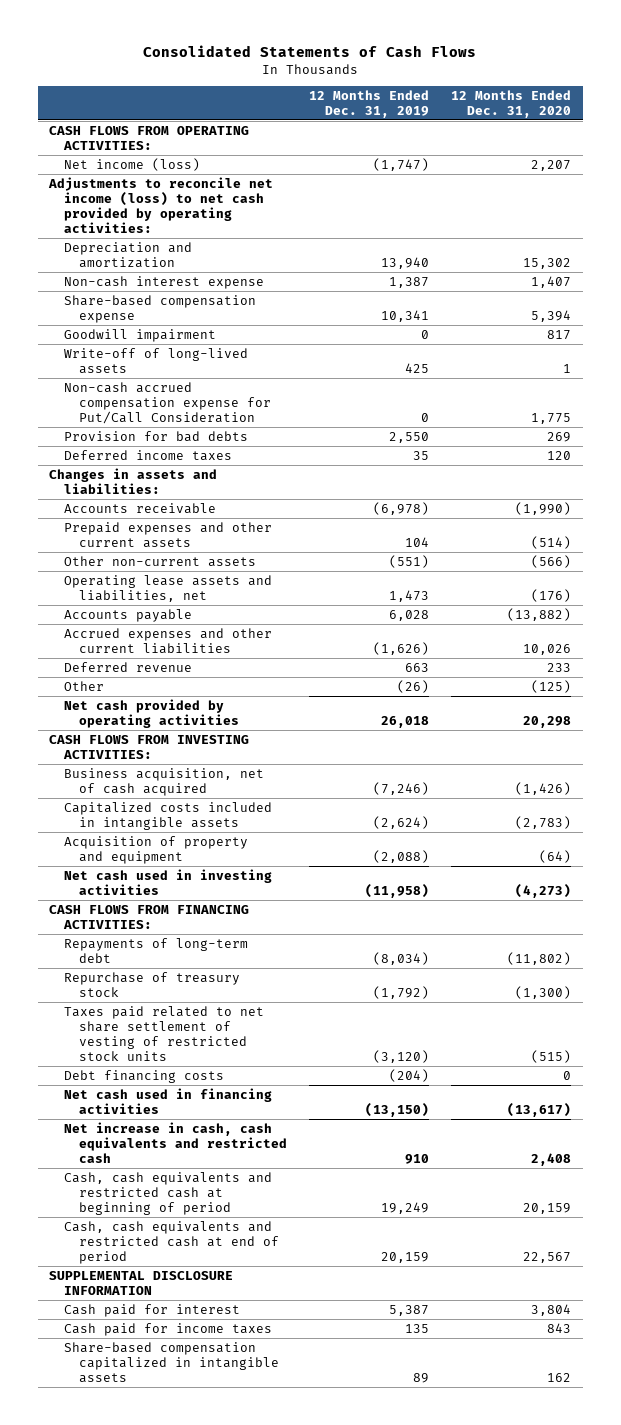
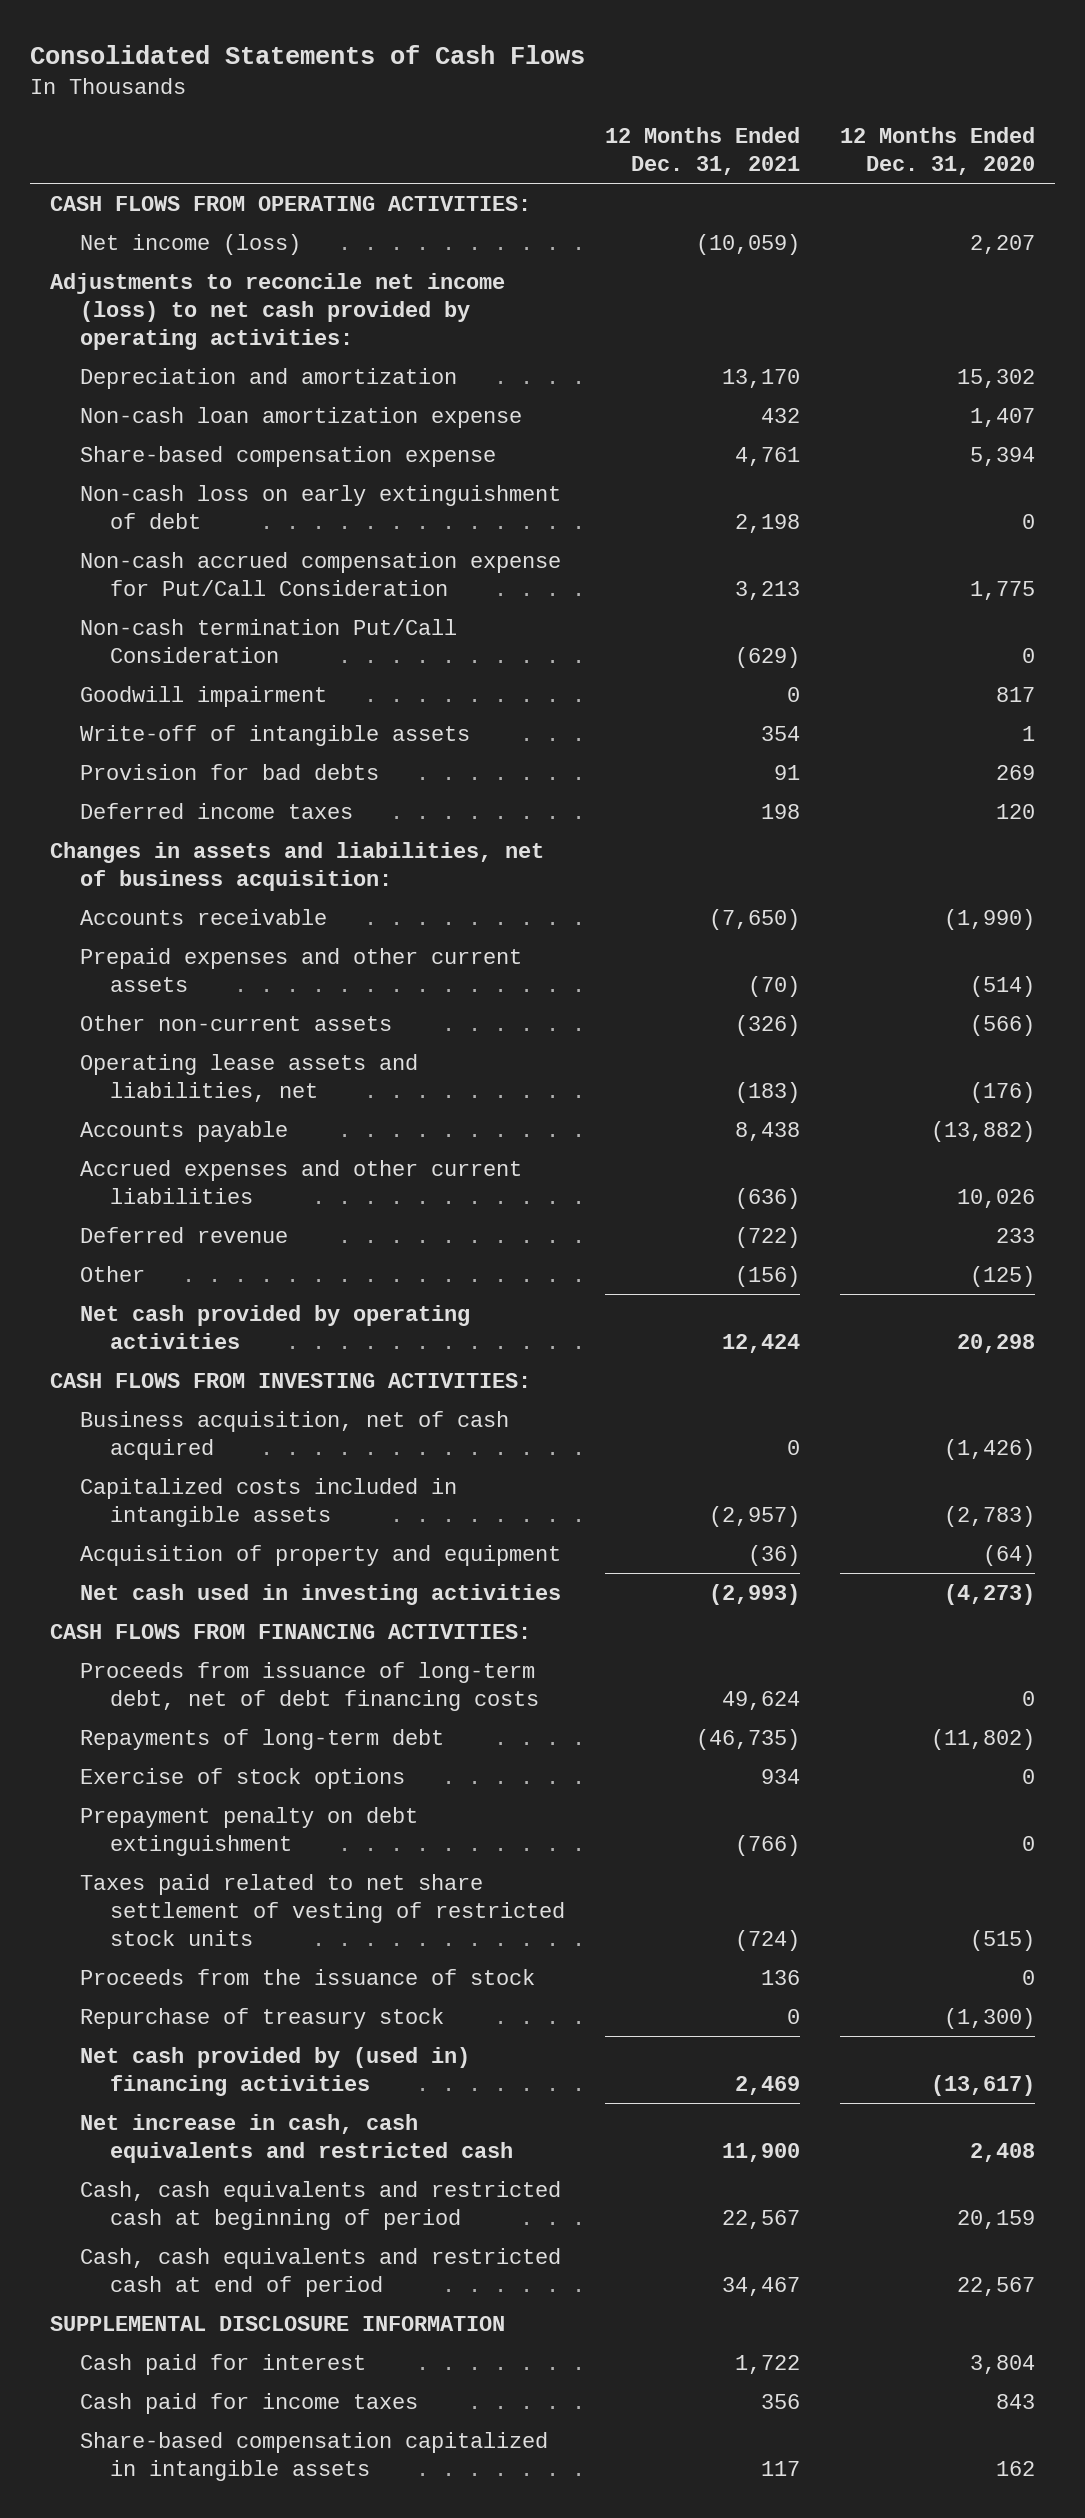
- | 12 Months Ended Dec. 31, 2019 | 12 Months Ended Dec. 31, 2020
+ | 12 Months Ended Dec. 31, 2021 | 12 Months Ended Dec. 31, 2020
- Non-cash interest expense | 1,387 | 1,407
+ Non-cash loan amortization expense | 432 | 1,407
- Write-off of long-lived assets | 425 | 1
+ Non-cash loss on early extinguishment of debt | 2,198 | 0
+ Non-cash termination Put/Call Consideration | (629) | 0
moved down: Goodwill impairment | 0 | 817
+ Write-off of intangible assets | 354 | 1
- Changes in assets and liabilities:
+ Changes in assets and liabilities, net of business acquisition:
+ Proceeds from issuance of long-term debt, net of debt financing costs | 49,624 | 0
+ Exercise of stock options | 934 | 0
+ Prepayment penalty on debt extinguishment | (766) | 0
- Debt financing costs | (204) | 0
- Net cash used in financing activities | (13,150) | (13,617)
+ Proceeds from the issuance of stock | 136 | 0
moved down: Repurchase of treasury stock | 0 | (1,300)
+ Net cash provided by (used in) financing activities | 2,469 | (13,617)

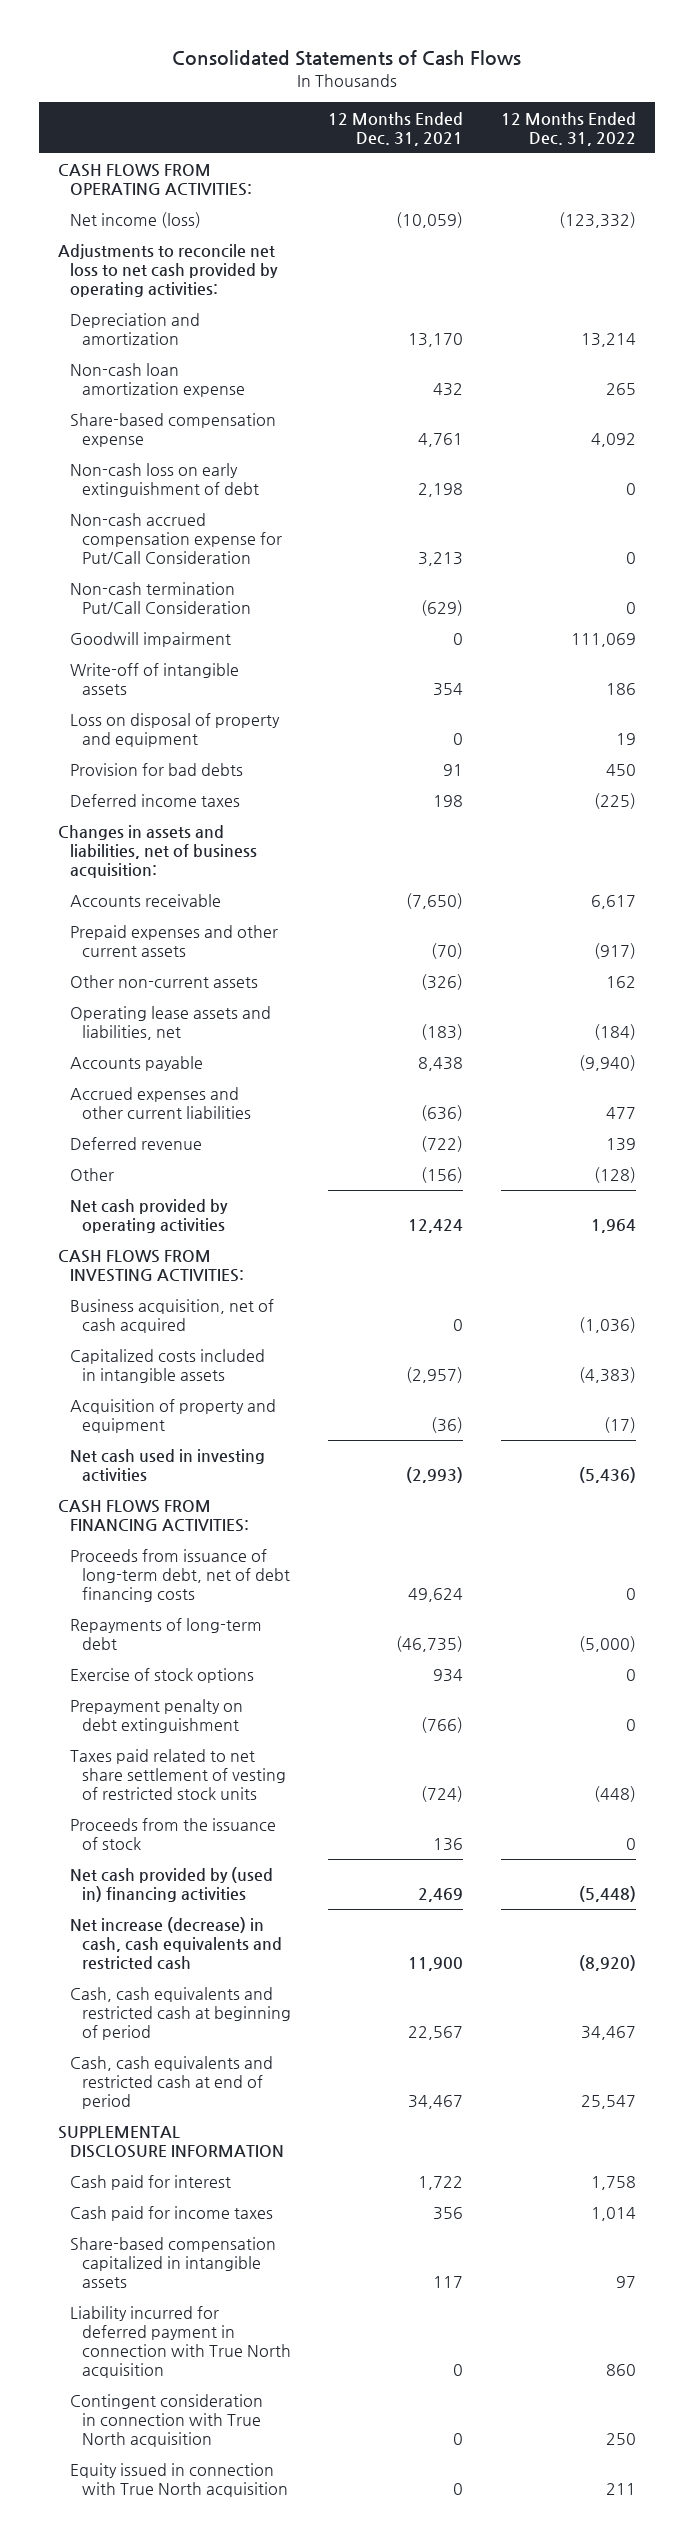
- | 12 Months Ended Dec. 31, 2021 | 12 Months Ended Dec. 31, 2020
+ | 12 Months Ended Dec. 31, 2021 | 12 Months Ended Dec. 31, 2022
- Adjustments to reconcile net income (loss) to net cash provided by operating activities:
+ Adjustments to reconcile net loss to net cash provided by operating activities:
+ Loss on disposal of property and equipment | 0 | 19
- Repurchase of treasury stock | 0 | (1,300)
- Net increase in cash, cash equivalents and restricted cash | 11,900 | 2,408
+ Net increase (decrease) in cash, cash equivalents and restricted cash | 11,900 | (8,920)
+ Liability incurred for deferred payment in connection with True North acquisition | 0 | 860
+ Contingent consideration in connection with True North acquisition | 0 | 250
+ Equity issued in connection with True North acquisition | 0 | 211

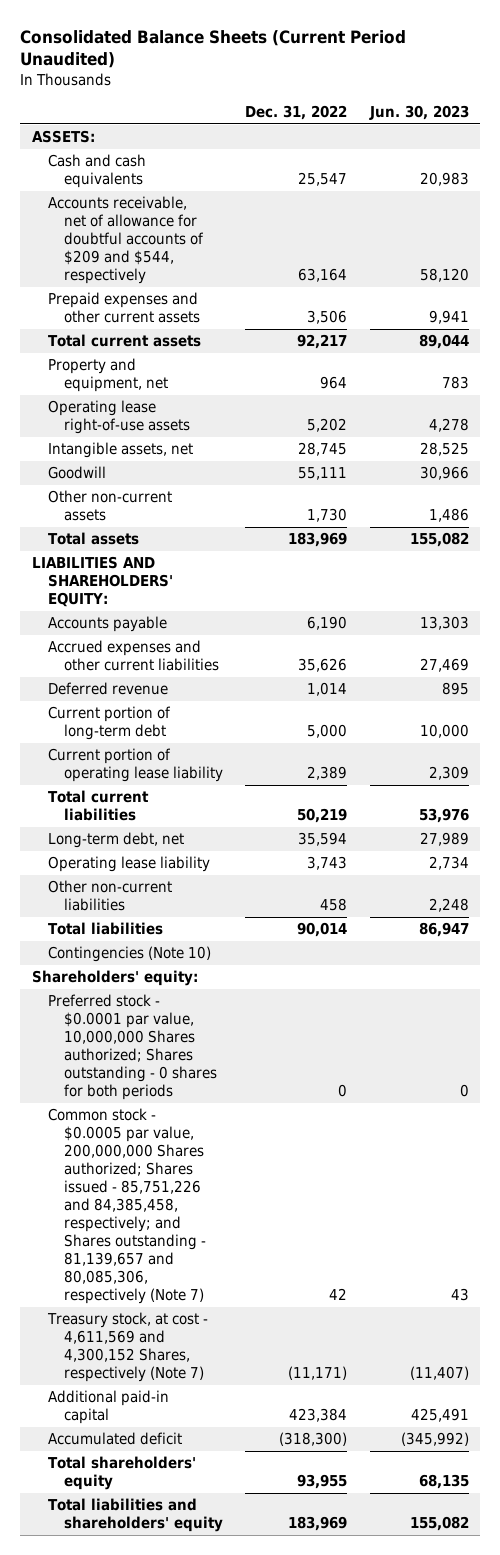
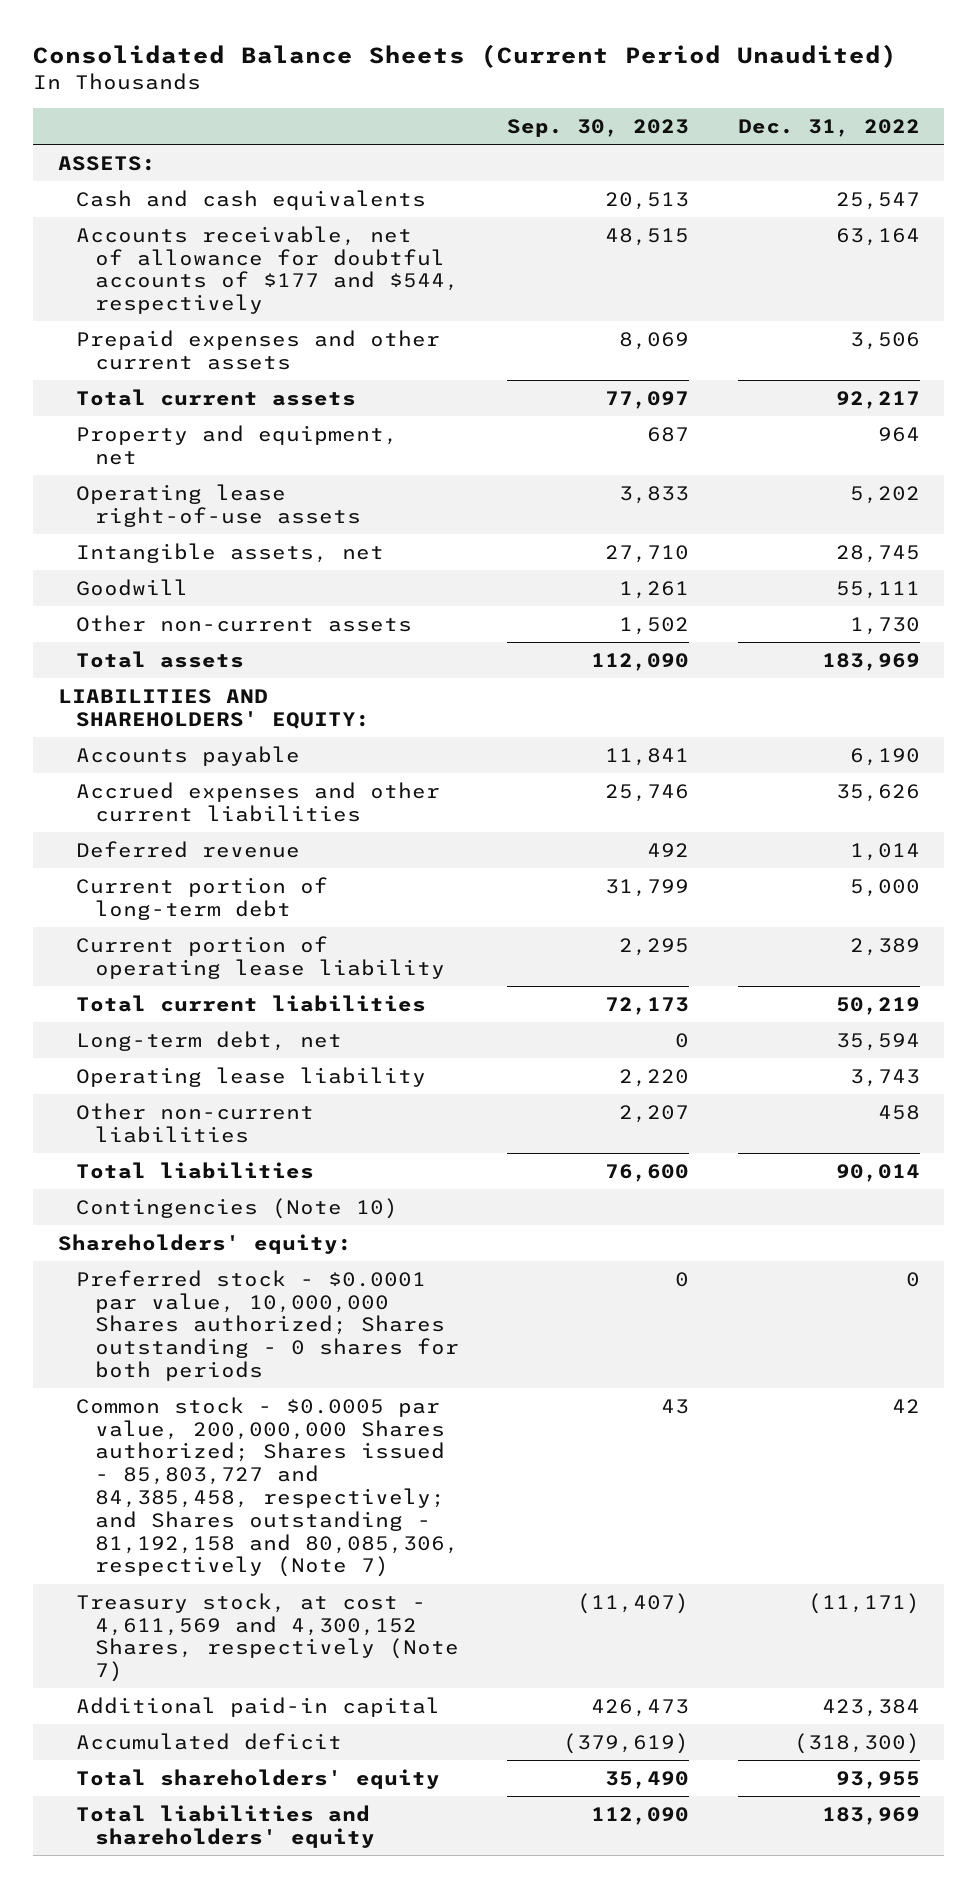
- | Dec. 31, 2022 | Jun. 30, 2023
+ | Sep. 30, 2023 | Dec. 31, 2022
- Accounts receivable, net of allowance for doubtful accounts of $209 and $544, respectively | 63,164 | 58,120
+ Accounts receivable, net of allowance for doubtful accounts of $177 and $544, respectively | 48,515 | 63,164
- Common stock - $0.0005 par value, 200,000,000 Shares authorized; Shares issued - 85,751,226 and 84,385,458, respectively; and Shares outstanding - 81,139,657 and 80,085,306, respectively (Note 7) | 42 | 43
+ Common stock - $0.0005 par value, 200,000,000 Shares authorized; Shares issued - 85,803,727 and 84,385,458, respectively; and Shares outstanding - 81,192,158 and 80,085,306, respectively (Note 7) | 43 | 42

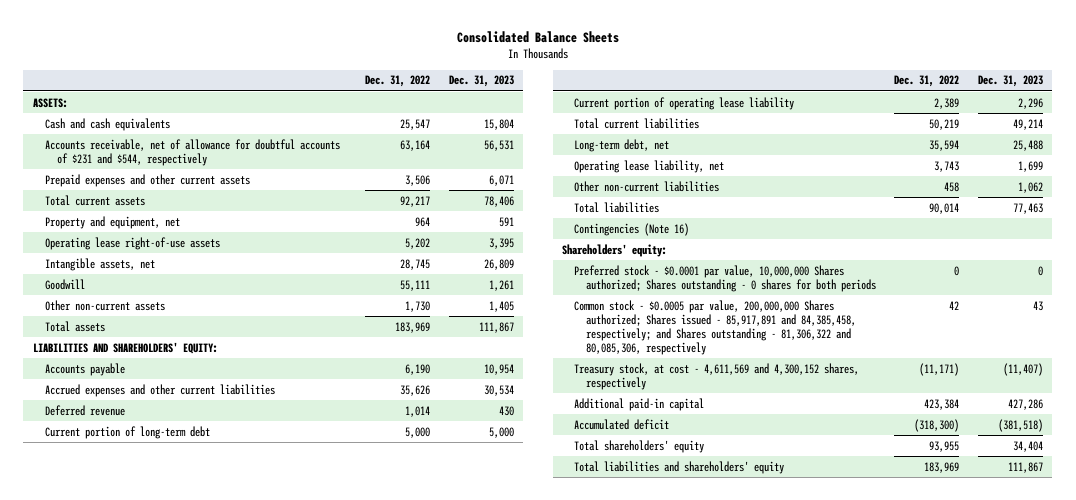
- Consolidated Balance Sheets (Current Period Unaudited)
+ Consolidated Balance Sheets
- | Sep. 30, 2023 | Dec. 31, 2022
+ | Dec. 31, 2022 | Dec. 31, 2023
- Accounts receivable, net of allowance for doubtful accounts of $177 and $544, respectively | 48,515 | 63,164
+ Accounts receivable, net of allowance for doubtful accounts of $231 and $544, respectively | 63,164 | 56,531
- Operating lease liability | 2,220 | 3,743
+ Operating lease liability, net | 3,743 | 1,699
- Contingencies (Note 10)
+ Contingencies (Note 16)
- Common stock - $0.0005 par value, 200,000,000 Shares authorized; Shares issued - 85,803,727 and 84,385,458, respectively; and Shares outstanding - 81,192,158 and 80,085,306, respectively (Note 7) | 43 | 42
- Treasury stock, at cost - 4,611,569 and 4,300,152 Shares, respectively (Note 7) | (11,407) | (11,171)
+ Common stock - $0.0005 par value, 200,000,000 Shares authorized; Shares issued - 85,917,891 and 84,385,458, respectively; and Shares outstanding - 81,306,322 and 80,085,306, respectively | 42 | 43
+ Treasury stock, at cost - 4,611,569 and 4,300,152 shares, respectively | (11,171) | (11,407)

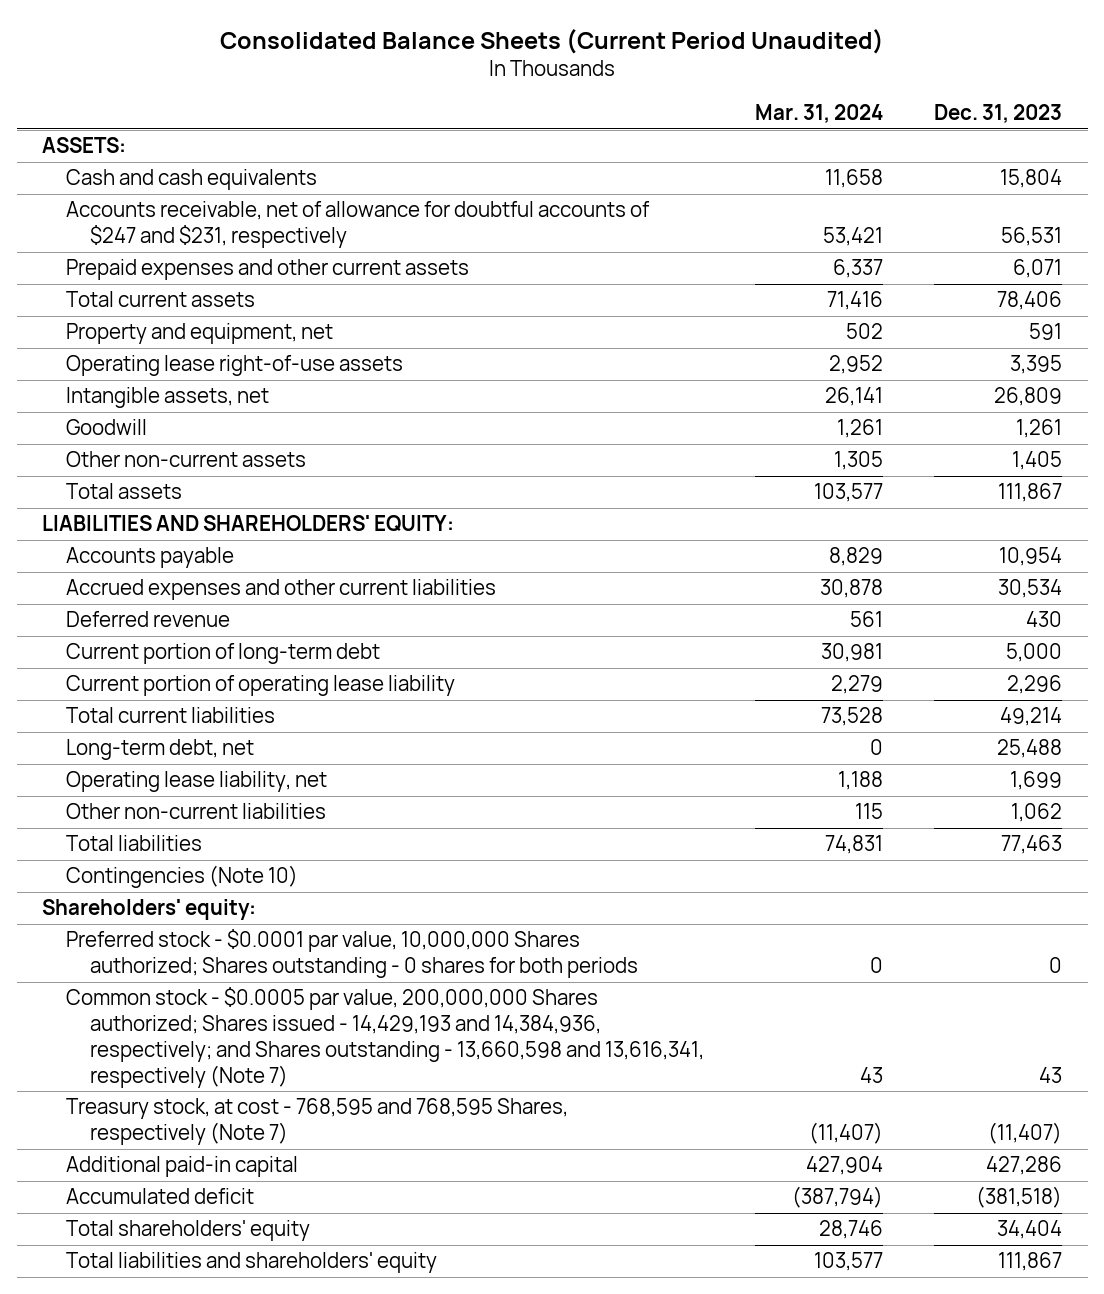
- Consolidated Balance Sheets
+ Consolidated Balance Sheets (Current Period Unaudited)
- | Dec. 31, 2022 | Dec. 31, 2023
+ | Mar. 31, 2024 | Dec. 31, 2023
- Accounts receivable, net of allowance for doubtful accounts of $231 and $544, respectively | 63,164 | 56,531
+ Accounts receivable, net of allowance for doubtful accounts of $247 and $231, respectively | 53,421 | 56,531
- Contingencies (Note 16)
+ Contingencies (Note 10)
- Common stock - $0.0005 par value, 200,000,000 Shares authorized; Shares issued - 85,917,891 and 84,385,458, respectively; and Shares outstanding - 81,306,322 and 80,085,306, respectively | 42 | 43
- Treasury stock, at cost - 4,611,569 and 4,300,152 shares, respectively | (11,171) | (11,407)
+ Common stock - $0.0005 par value, 200,000,000 Shares authorized; Shares issued - 14,429,193 and 14,384,936, respectively; and Shares outstanding - 13,660,598 and 13,616,341, respectively (Note 7) | 43 | 43
+ Treasury stock, at cost - 768,595 and 768,595 Shares, respectively (Note 7) | (11,407) | (11,407)

